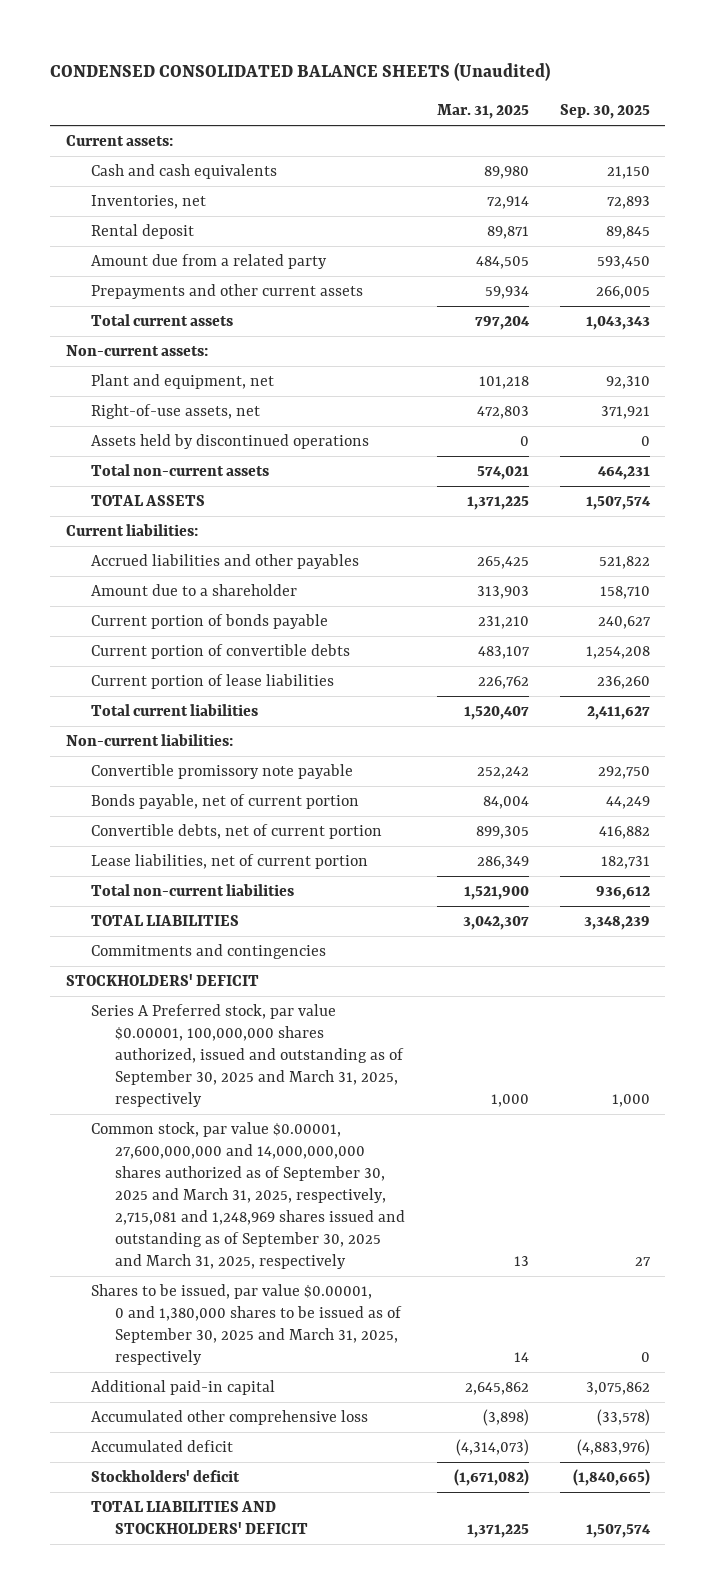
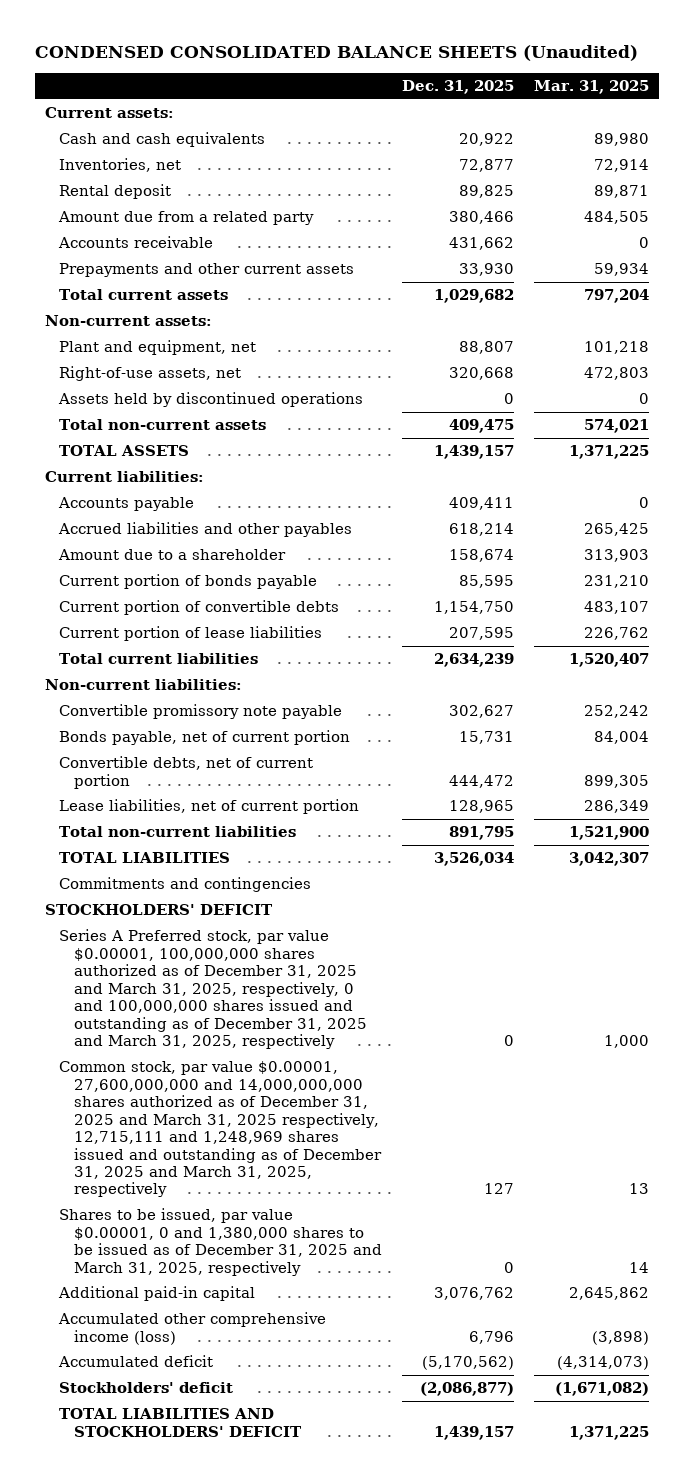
- | Mar. 31, 2025 | Sep. 30, 2025
+ | Dec. 31, 2025 | Mar. 31, 2025
+ Accounts receivable | 431,662 | 0
+ Accounts payable | 409,411 | 0
- Series A Preferred stock, par value $0.00001, 100,000,000 shares authorized, issued and outstanding as of September 30, 2025 and March 31, 2025, respectively | 1,000 | 1,000
- Common stock, par value $0.00001, 27,600,000,000 and 14,000,000,000 shares authorized as of September 30, 2025 and March 31, 2025, respectively, 2,715,081 and 1,248,969 shares issued and outstanding as of September 30, 2025 and March 31, 2025, respectively | 13 | 27
- Shares to be issued, par value $0.00001, 0 and 1,380,000 shares to be issued as of September 30, 2025 and March 31, 2025, respectively | 14 | 0
+ Series A Preferred stock, par value $0.00001, 100,000,000 shares authorized as of December 31, 2025 and March 31, 2025, respectively, 0 and 100,000,000 shares issued and outstanding as of December 31, 2025 and March 31, 2025, respectively | 0 | 1,000
+ Common stock, par value $0.00001, 27,600,000,000 and 14,000,000,000 shares authorized as of December 31, 2025 and March 31, 2025 respectively, 12,715,111 and 1,248,969 shares issued and outstanding as of December 31, 2025 and March 31, 2025, respectively | 127 | 13
+ Shares to be issued, par value $0.00001, 0 and 1,380,000 shares to be issued as of December 31, 2025 and March 31, 2025, respectively | 0 | 14
- Accumulated other comprehensive loss | (3,898) | (33,578)
+ Accumulated other comprehensive income (loss) | 6,796 | (3,898)

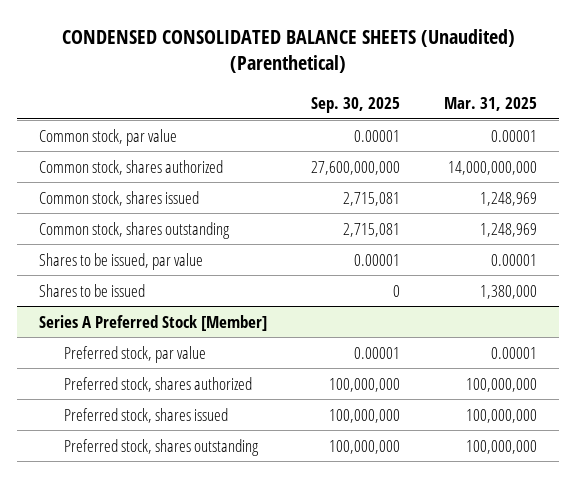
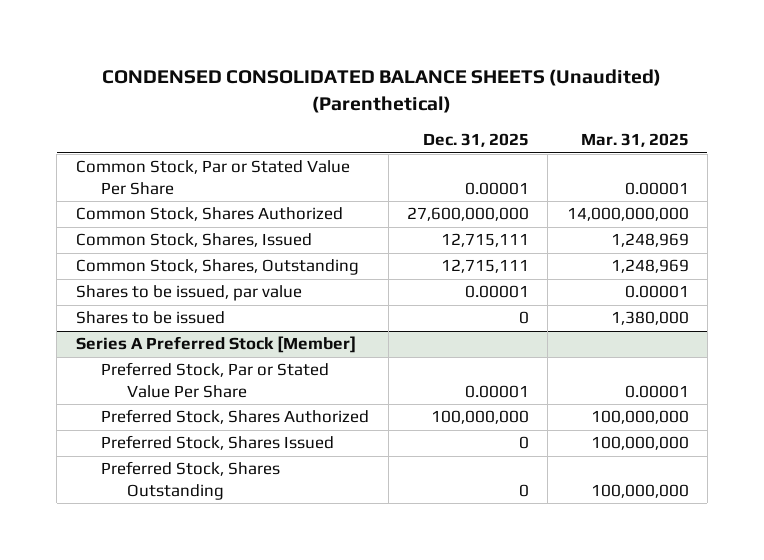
- | Sep. 30, 2025 | Mar. 31, 2025
+ | Dec. 31, 2025 | Mar. 31, 2025
- Common stock, par value | 0.00001 | 0.00001
- Common stock, shares authorized | 27,600,000,000 | 14,000,000,000
- Common stock, shares issued | 2,715,081 | 1,248,969
- Common stock, shares outstanding | 2,715,081 | 1,248,969
+ Common Stock, Par or Stated Value Per Share | 0.00001 | 0.00001
+ Common Stock, Shares Authorized | 27,600,000,000 | 14,000,000,000
+ Common Stock, Shares, Issued | 12,715,111 | 1,248,969
+ Common Stock, Shares, Outstanding | 12,715,111 | 1,248,969
@ Series A Preferred Stock [Member]
- Preferred stock, par value | 0.00001 | 0.00001
- Preferred stock, shares authorized | 100,000,000 | 100,000,000
- Preferred stock, shares issued | 100,000,000 | 100,000,000
- Preferred stock, shares outstanding | 100,000,000 | 100,000,000
+ Preferred Stock, Par or Stated Value Per Share | 0.00001 | 0.00001
+ Preferred Stock, Shares Authorized | 100,000,000 | 100,000,000
+ Preferred Stock, Shares Issued | 0 | 100,000,000
+ Preferred Stock, Shares Outstanding | 0 | 100,000,000

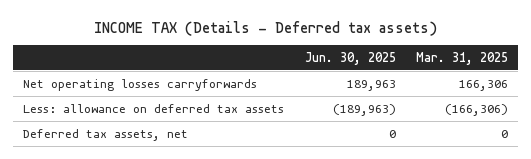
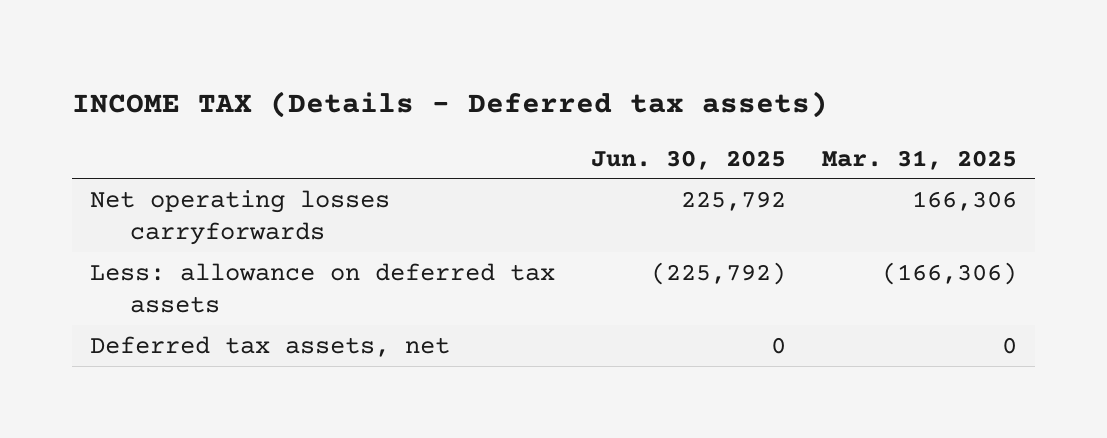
- Net operating losses carryforwards | 189,963 | 166,306
- Less: allowance on deferred tax assets | (189,963) | (166,306)
+ Net operating losses carryforwards | 225,792 | 166,306
+ Less: allowance on deferred tax assets | (225,792) | (166,306)

